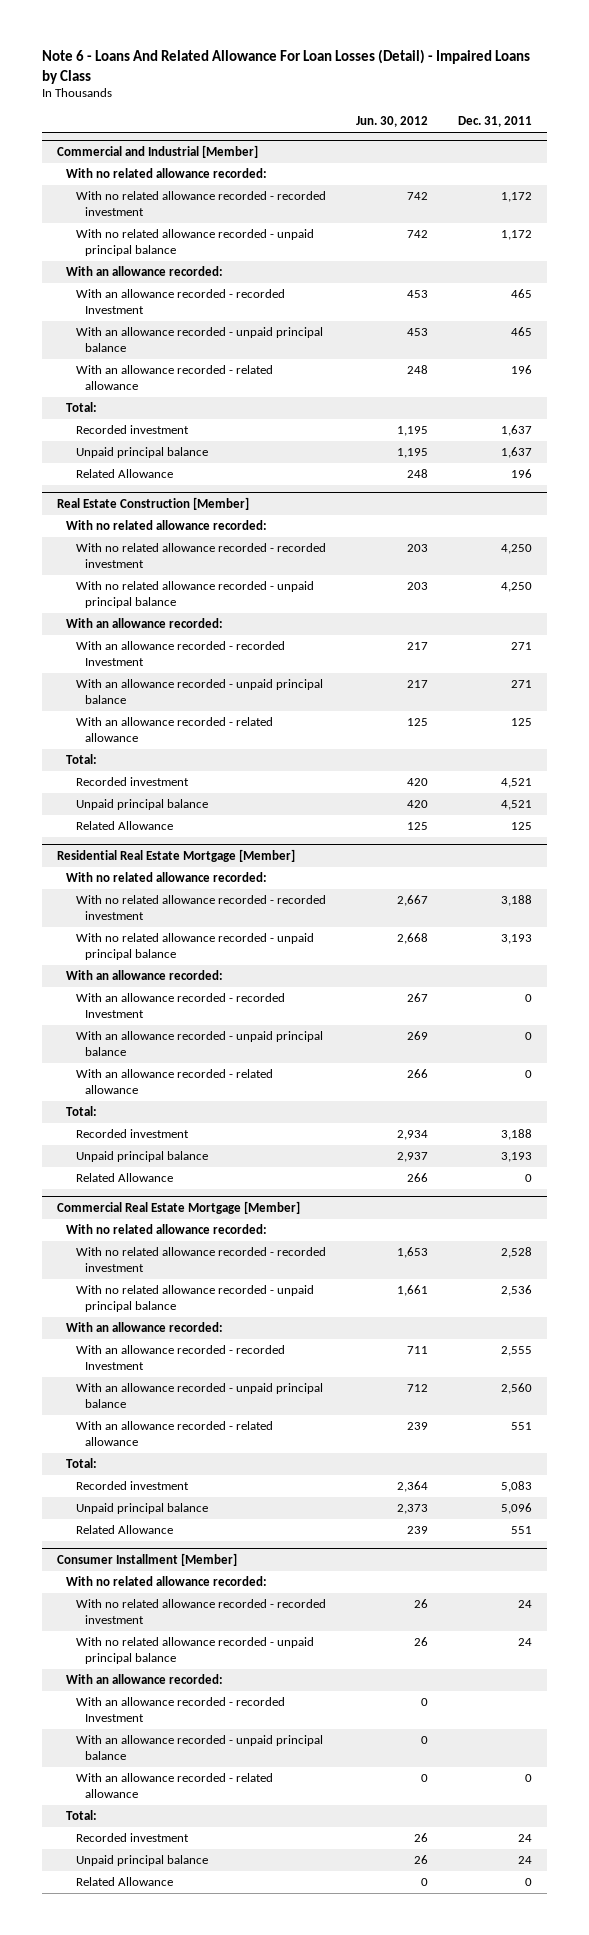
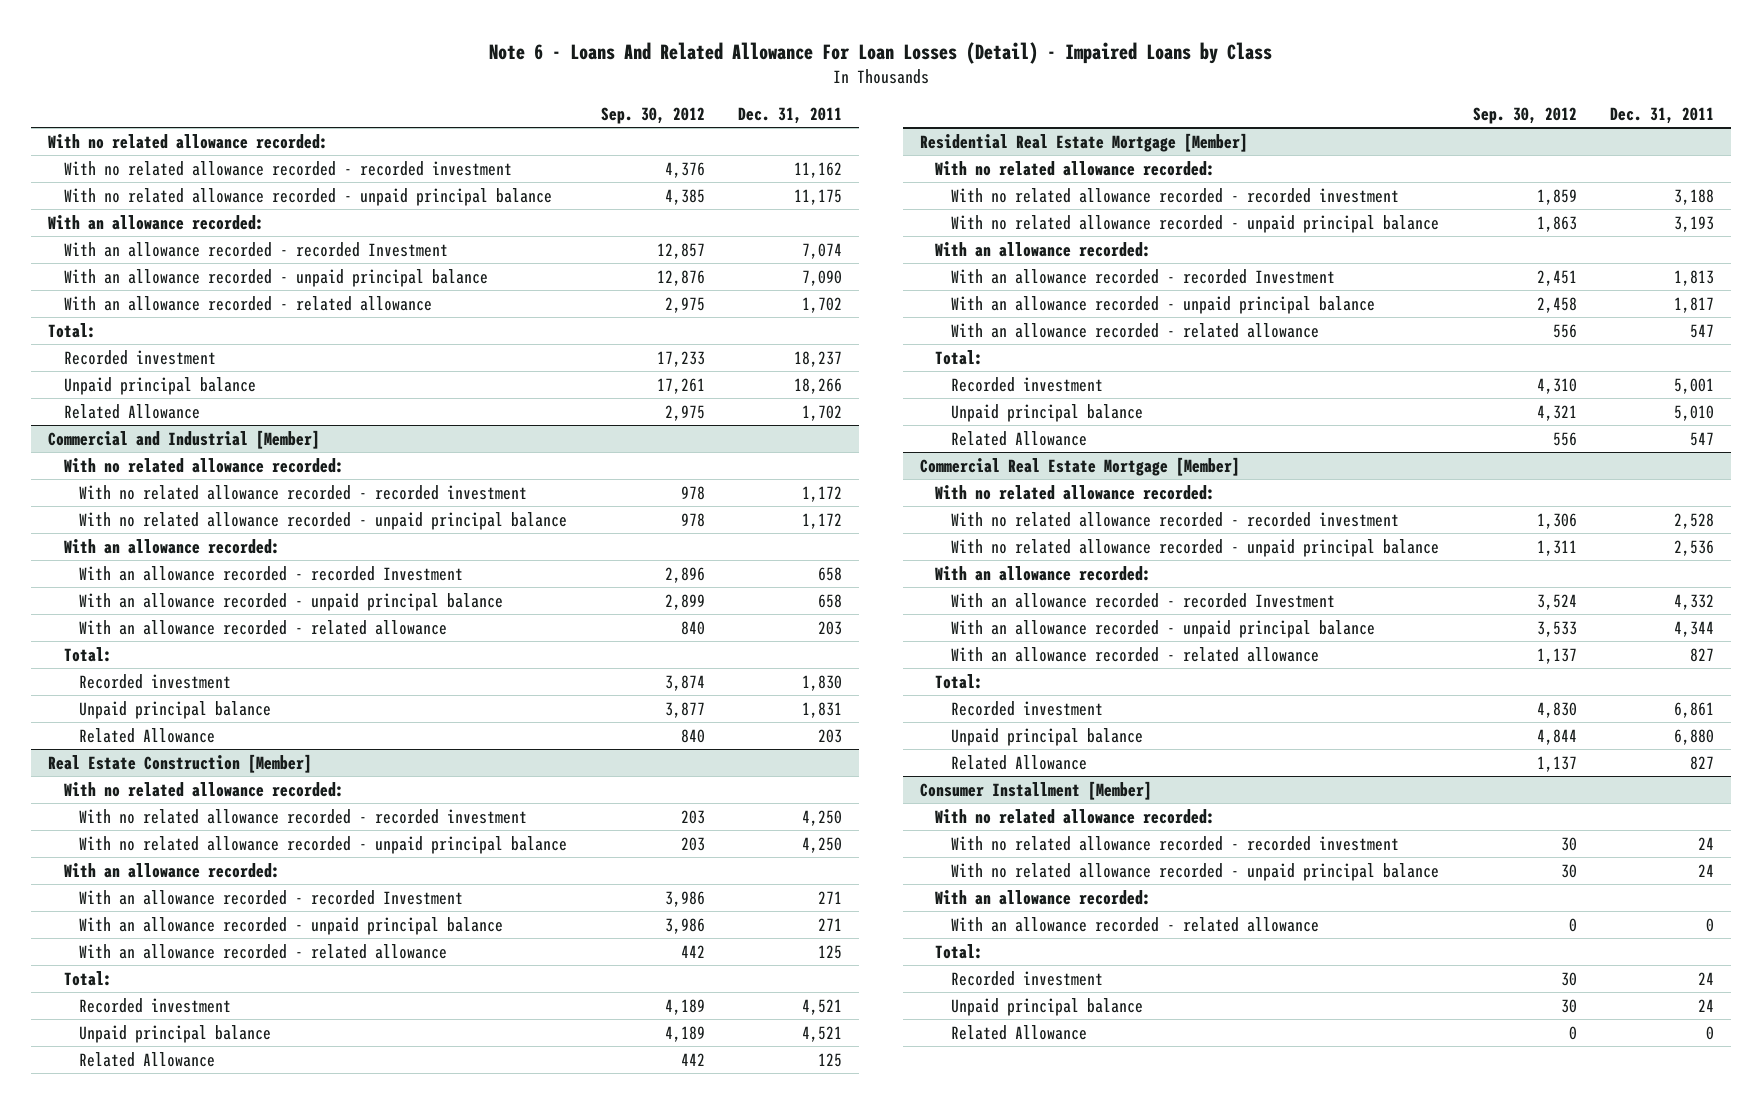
- | Jun. 30, 2012 | Dec. 31, 2011
+ | Sep. 30, 2012 | Dec. 31, 2011
+ With no related allowance recorded:
+ With no related allowance recorded - recorded investment | 4,376 | 11,162
+ With no related allowance recorded - unpaid principal balance | 4,385 | 11,175
+ With an allowance recorded:
+ With an allowance recorded - recorded Investment | 12,857 | 7,074
+ With an allowance recorded - unpaid principal balance | 12,876 | 7,090
+ With an allowance recorded - related allowance | 2,975 | 1,702
+ Total:
+ Recorded investment | 17,233 | 18,237
+ Unpaid principal balance | 17,261 | 18,266
+ Related Allowance | 2,975 | 1,702
@ Commercial and Industrial [Member]
- With an allowance recorded - recorded Investment | 453 | 465
- With an allowance recorded - unpaid principal balance | 453 | 465
- With an allowance recorded - related allowance | 248 | 196
+ With an allowance recorded - recorded Investment | 2,896 | 658
+ With an allowance recorded - unpaid principal balance | 2,899 | 658
+ With an allowance recorded - related allowance | 840 | 203
- Recorded investment | 1,195 | 1,637
- Unpaid principal balance | 1,195 | 1,637
- Related Allowance | 248 | 196
+ Recorded investment | 3,874 | 1,830
+ Unpaid principal balance | 3,877 | 1,831
+ Related Allowance | 840 | 203
@ Residential Real Estate Mortgage [Member]
- With an allowance recorded - recorded Investment | 267 | 0
- With an allowance recorded - unpaid principal balance | 269 | 0
- With an allowance recorded - related allowance | 266 | 0
+ With an allowance recorded - recorded Investment | 2,451 | 1,813
+ With an allowance recorded - unpaid principal balance | 2,458 | 1,817
+ With an allowance recorded - related allowance | 556 | 547
- Recorded investment | 2,934 | 3,188
- Unpaid principal balance | 2,937 | 3,193
- Related Allowance | 266 | 0
+ Recorded investment | 4,310 | 5,001
+ Unpaid principal balance | 4,321 | 5,010
+ Related Allowance | 556 | 547
@ Commercial Real Estate Mortgage [Member]
- With an allowance recorded - recorded Investment | 711 | 2,555
- With an allowance recorded - unpaid principal balance | 712 | 2,560
- With an allowance recorded - related allowance | 239 | 551
+ With an allowance recorded - recorded Investment | 3,524 | 4,332
+ With an allowance recorded - unpaid principal balance | 3,533 | 4,344
+ With an allowance recorded - related allowance | 1,137 | 827
- Recorded investment | 2,364 | 5,083
- Unpaid principal balance | 2,373 | 5,096
- Related Allowance | 239 | 551
+ Recorded investment | 4,830 | 6,861
+ Unpaid principal balance | 4,844 | 6,880
+ Related Allowance | 1,137 | 827
@ Consumer Installment [Member]
- With an allowance recorded - recorded Investment | 0 |
- With an allowance recorded - unpaid principal balance | 0 |

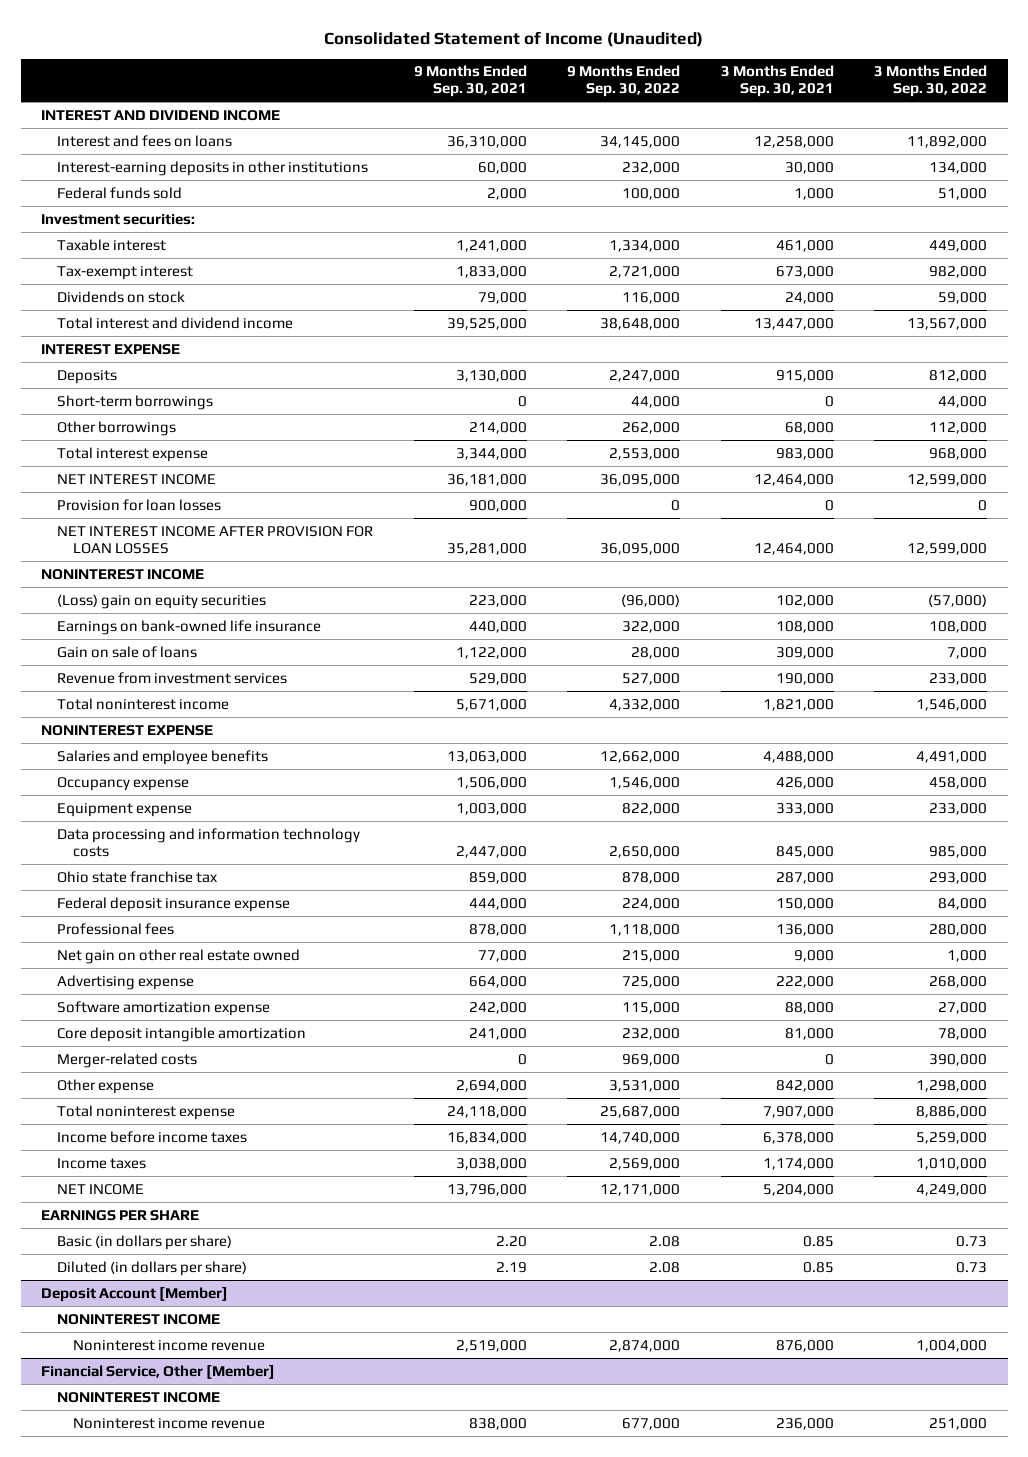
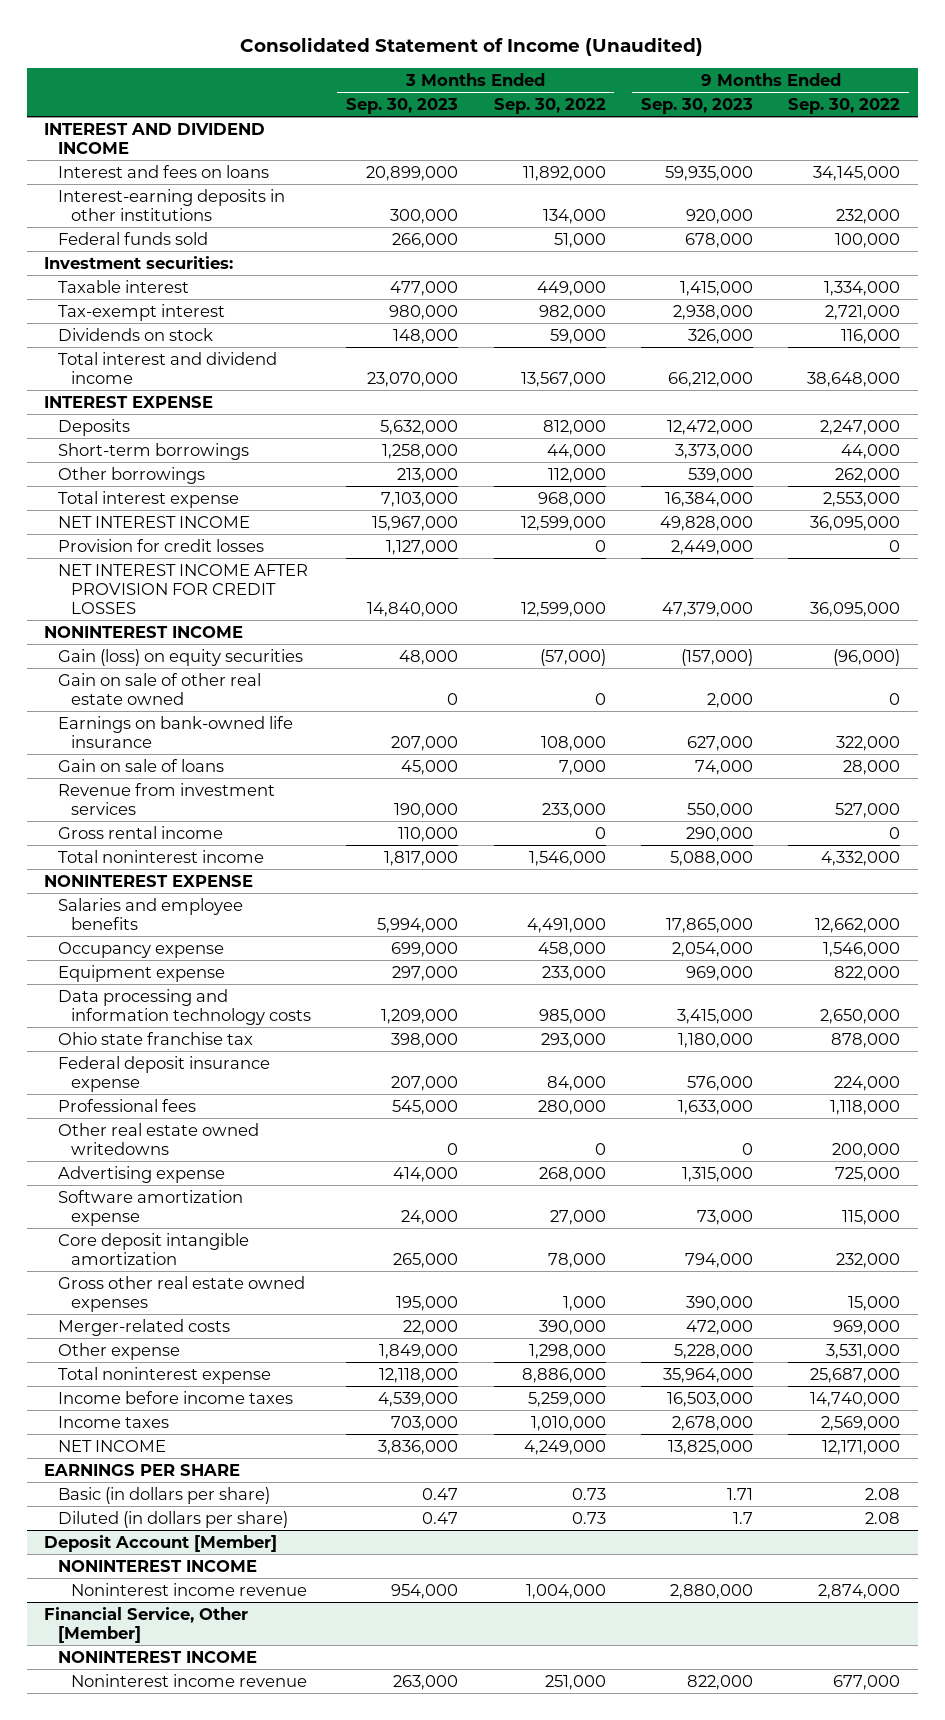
- | 9 Months Ended Sep. 30, 2021 | 9 Months Ended Sep. 30, 2022 | 3 Months Ended Sep. 30, 2021 | 3 Months Ended Sep. 30, 2022
+ | 3 Months Ended Sep. 30, 2023 | 3 Months Ended Sep. 30, 2022 | 9 Months Ended Sep. 30, 2023 | 9 Months Ended Sep. 30, 2022
- Provision for loan losses | 900,000 | 0 | 0 | 0
- NET INTEREST INCOME AFTER PROVISION FOR LOAN LOSSES | 35,281,000 | 36,095,000 | 12,464,000 | 12,599,000
+ Provision for credit losses | 1,127,000 | 0 | 2,449,000 | 0
+ NET INTEREST INCOME AFTER PROVISION FOR CREDIT LOSSES | 14,840,000 | 12,599,000 | 47,379,000 | 36,095,000
- (Loss) gain on equity securities | 223,000 | (96,000) | 102,000 | (57,000)
+ Gain (loss) on equity securities | 48,000 | (57,000) | (157,000) | (96,000)
+ Gain on sale of other real estate owned | 0 | 0 | 2,000 | 0
+ Gross rental income | 110,000 | 0 | 290,000 | 0
- Net gain on other real estate owned | 77,000 | 215,000 | 9,000 | 1,000
+ Other real estate owned writedowns | 0 | 0 | 0 | 200,000
+ Gross other real estate owned expenses | 195,000 | 1,000 | 390,000 | 15,000

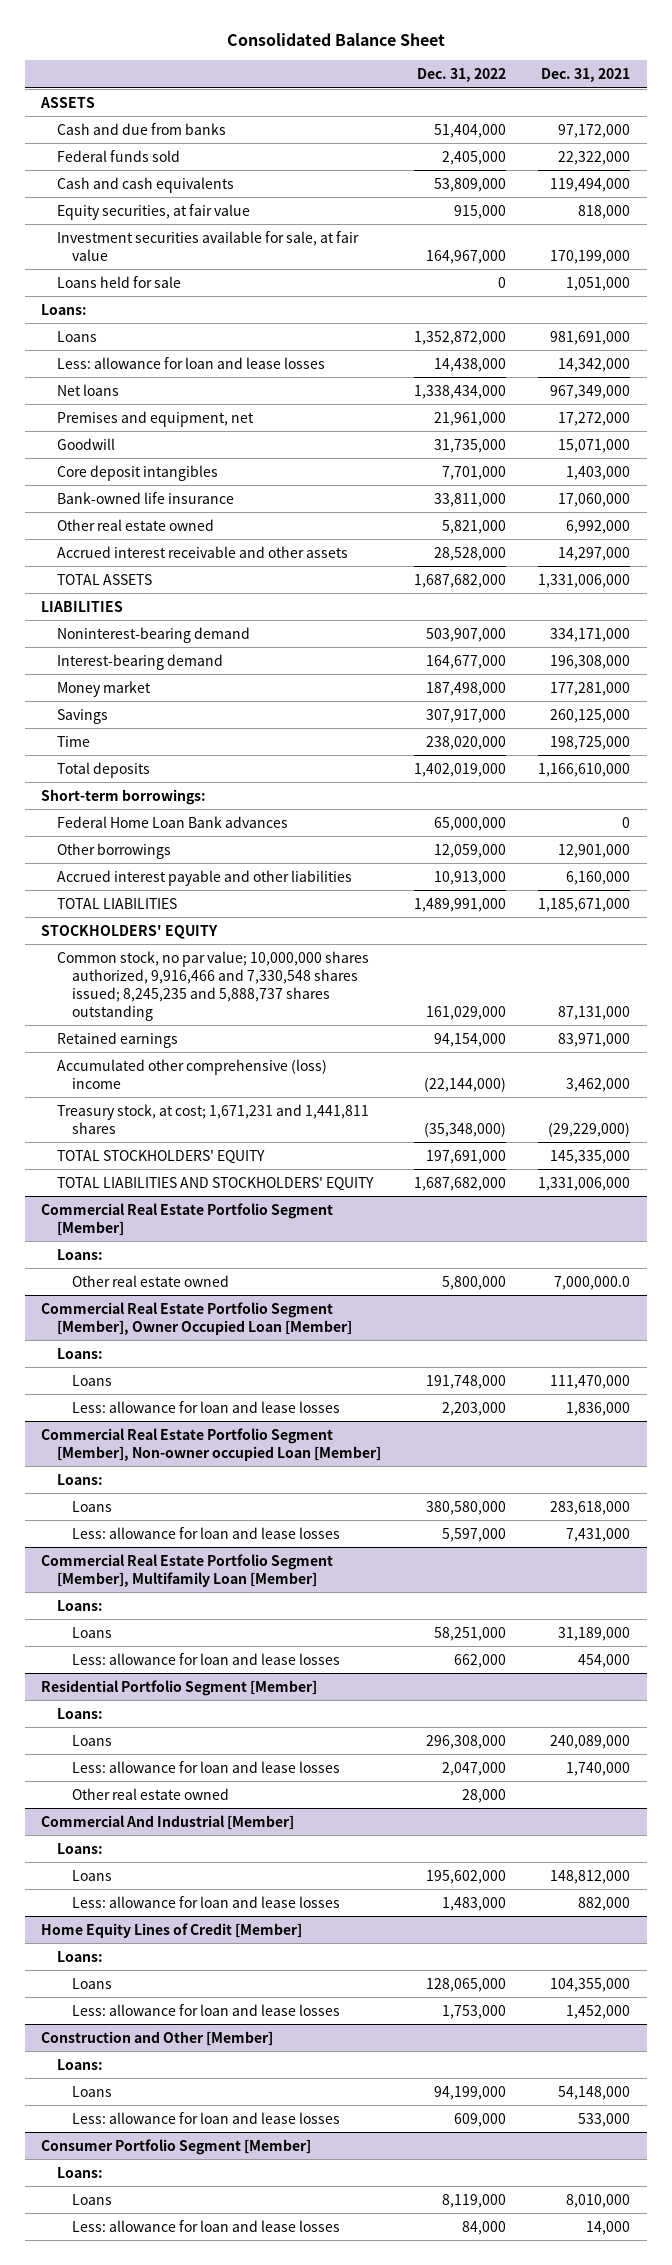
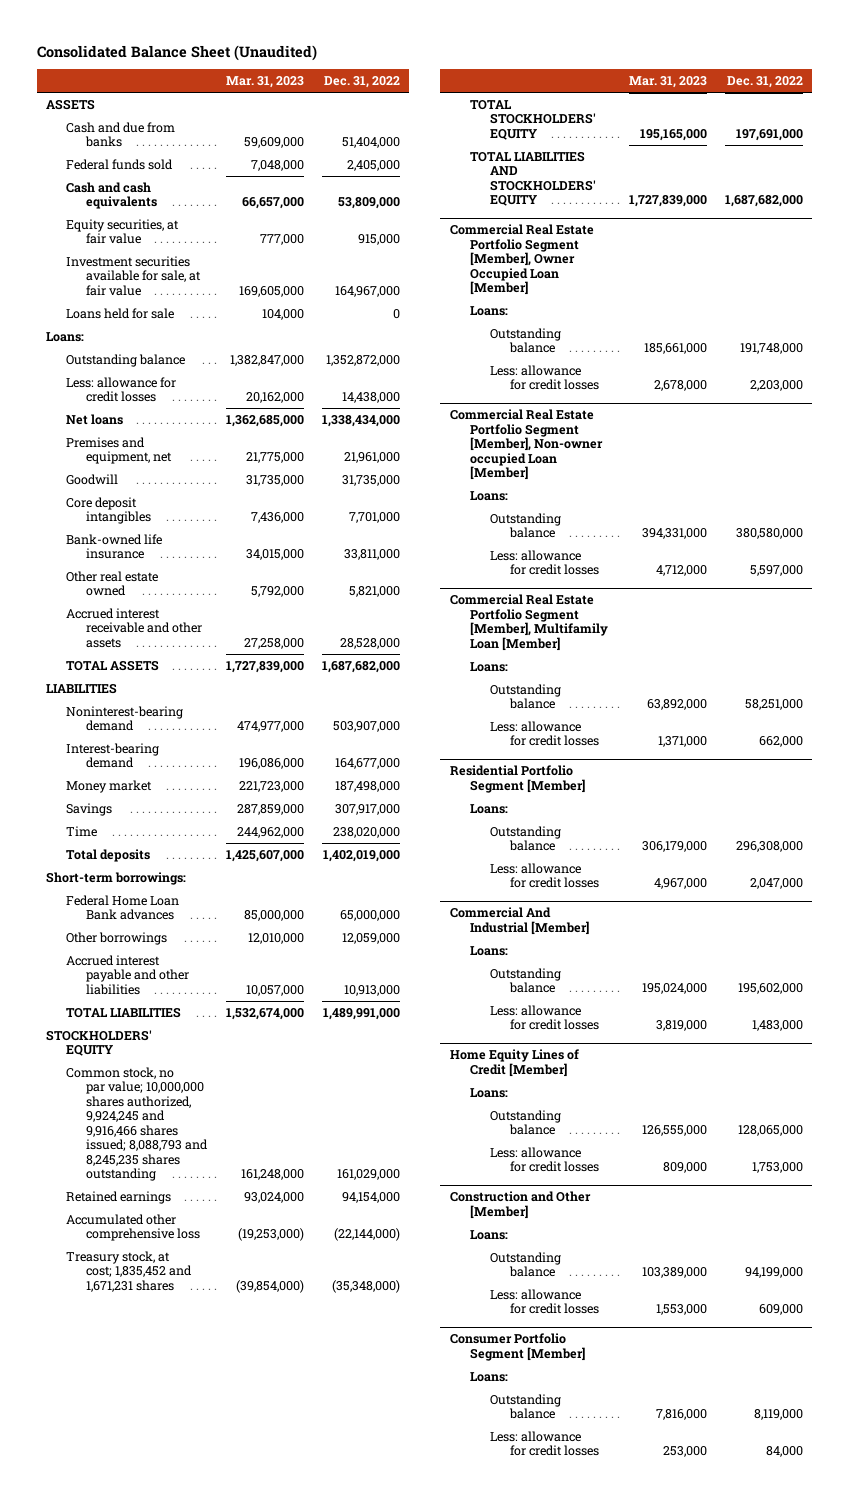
- Consolidated Balance Sheet
+ Consolidated Balance Sheet (Unaudited)
- | Dec. 31, 2022 | Dec. 31, 2021
+ | Mar. 31, 2023 | Dec. 31, 2022
- Loans | 1,352,872,000 | 981,691,000
- Less: allowance for loan and lease losses | 14,438,000 | 14,342,000
+ Outstanding balance | 1,382,847,000 | 1,352,872,000
+ Less: allowance for credit losses | 20,162,000 | 14,438,000
- Common stock, no par value; 10,000,000 shares authorized, 9,916,466 and 7,330,548 shares issued; 8,245,235 and 5,888,737 shares outstanding | 161,029,000 | 87,131,000
+ Common stock, no par value; 10,000,000 shares authorized, 9,924,245 and 9,916,466 shares issued; 8,088,793 and 8,245,235 shares outstanding | 161,248,000 | 161,029,000
- Accumulated other comprehensive (loss) income | (22,144,000) | 3,462,000
- Treasury stock, at cost; 1,671,231 and 1,441,811 shares | (35,348,000) | (29,229,000)
+ Accumulated other comprehensive loss | (19,253,000) | (22,144,000)
+ Treasury stock, at cost; 1,835,452 and 1,671,231 shares | (39,854,000) | (35,348,000)
- Commercial Real Estate Portfolio Segment [Member]
- Loans:
- Other real estate owned | 5,800,000 | 7,000,000.0
@ Commercial Real Estate Portfolio Segment [Member], Owner Occupied Loan [Member]
- Loans | 191,748,000 | 111,470,000
- Less: allowance for loan and lease losses | 2,203,000 | 1,836,000
+ Outstanding balance | 185,661,000 | 191,748,000
+ Less: allowance for credit losses | 2,678,000 | 2,203,000
@ Commercial Real Estate Portfolio Segment [Member], Non-owner occupied Loan [Member]
- Loans | 380,580,000 | 283,618,000
- Less: allowance for loan and lease losses | 5,597,000 | 7,431,000
+ Outstanding balance | 394,331,000 | 380,580,000
+ Less: allowance for credit losses | 4,712,000 | 5,597,000
@ Commercial Real Estate Portfolio Segment [Member], Multifamily Loan [Member]
- Loans | 58,251,000 | 31,189,000
- Less: allowance for loan and lease losses | 662,000 | 454,000
+ Outstanding balance | 63,892,000 | 58,251,000
+ Less: allowance for credit losses | 1,371,000 | 662,000
@ Residential Portfolio Segment [Member]
- Loans | 296,308,000 | 240,089,000
- Less: allowance for loan and lease losses | 2,047,000 | 1,740,000
- Other real estate owned | 28,000 |
+ Outstanding balance | 306,179,000 | 296,308,000
+ Less: allowance for credit losses | 4,967,000 | 2,047,000
@ Commercial And Industrial [Member]
- Loans | 195,602,000 | 148,812,000
- Less: allowance for loan and lease losses | 1,483,000 | 882,000
+ Outstanding balance | 195,024,000 | 195,602,000
+ Less: allowance for credit losses | 3,819,000 | 1,483,000
@ Home Equity Lines of Credit [Member]
- Loans | 128,065,000 | 104,355,000
- Less: allowance for loan and lease losses | 1,753,000 | 1,452,000
+ Outstanding balance | 126,555,000 | 128,065,000
+ Less: allowance for credit losses | 809,000 | 1,753,000
@ Construction and Other [Member]
- Loans | 94,199,000 | 54,148,000
- Less: allowance for loan and lease losses | 609,000 | 533,000
+ Outstanding balance | 103,389,000 | 94,199,000
+ Less: allowance for credit losses | 1,553,000 | 609,000
@ Consumer Portfolio Segment [Member]
- Loans | 8,119,000 | 8,010,000
- Less: allowance for loan and lease losses | 84,000 | 14,000
+ Outstanding balance | 7,816,000 | 8,119,000
+ Less: allowance for credit losses | 253,000 | 84,000

